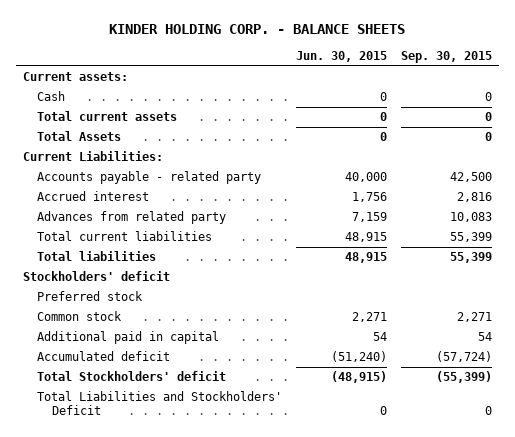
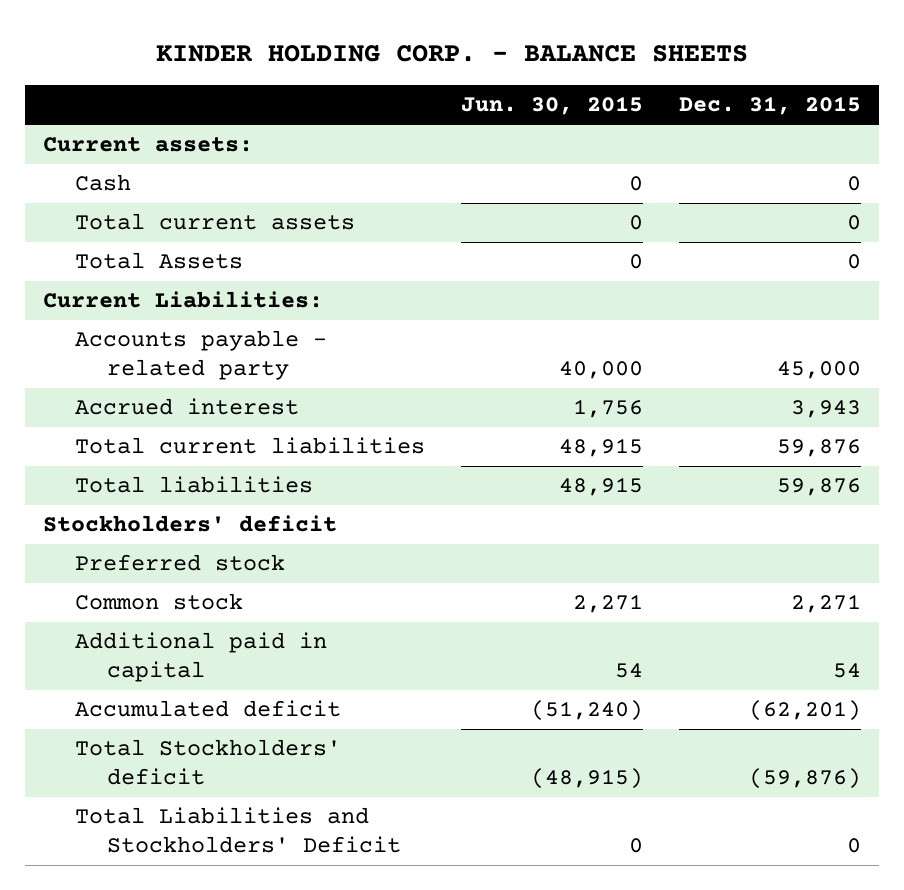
- | Jun. 30, 2015 | Sep. 30, 2015
+ | Jun. 30, 2015 | Dec. 31, 2015
- Advances from related party | 7,159 | 10,083

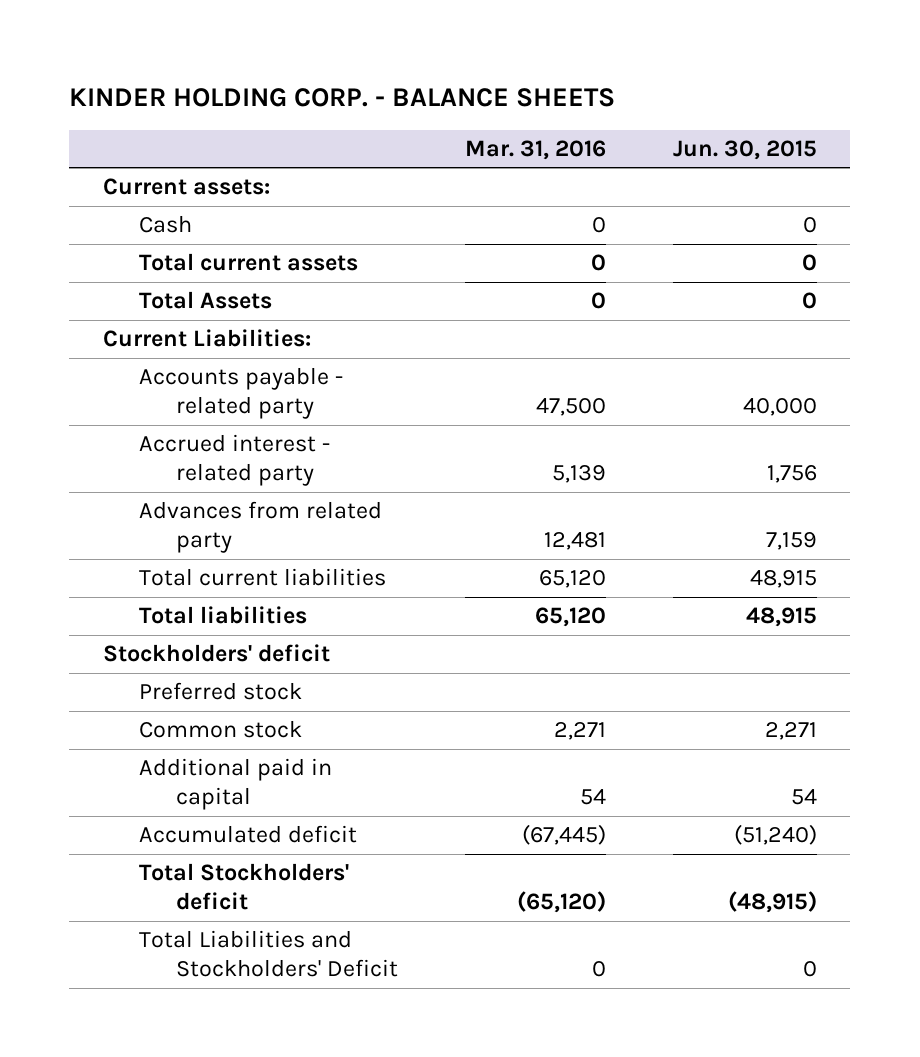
- | Jun. 30, 2015 | Dec. 31, 2015
+ | Mar. 31, 2016 | Jun. 30, 2015
- Accrued interest | 1,756 | 3,943
+ Accrued interest - related party | 5,139 | 1,756
+ Advances from related party | 12,481 | 7,159

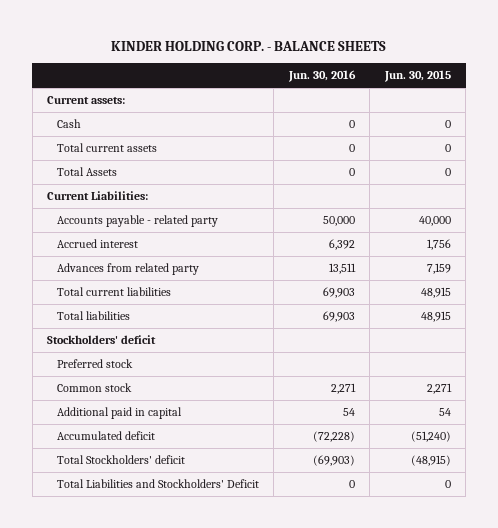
- | Mar. 31, 2016 | Jun. 30, 2015
+ | Jun. 30, 2016 | Jun. 30, 2015
- Accrued interest - related party | 5,139 | 1,756
+ Accrued interest | 6,392 | 1,756

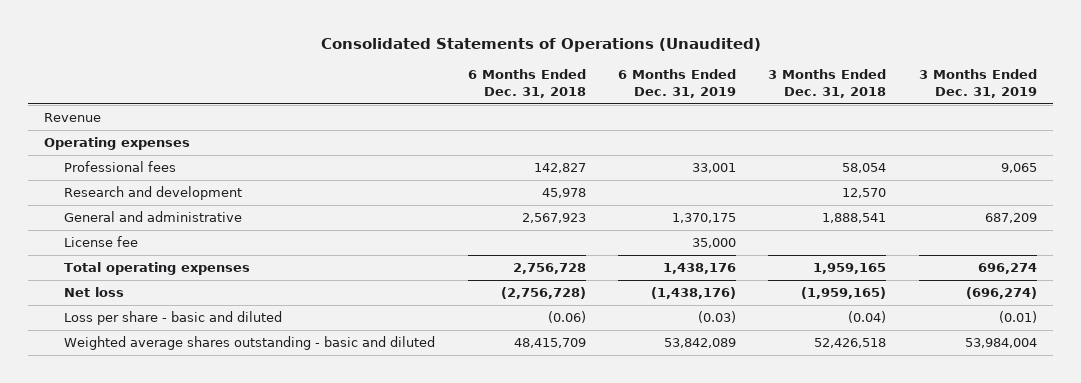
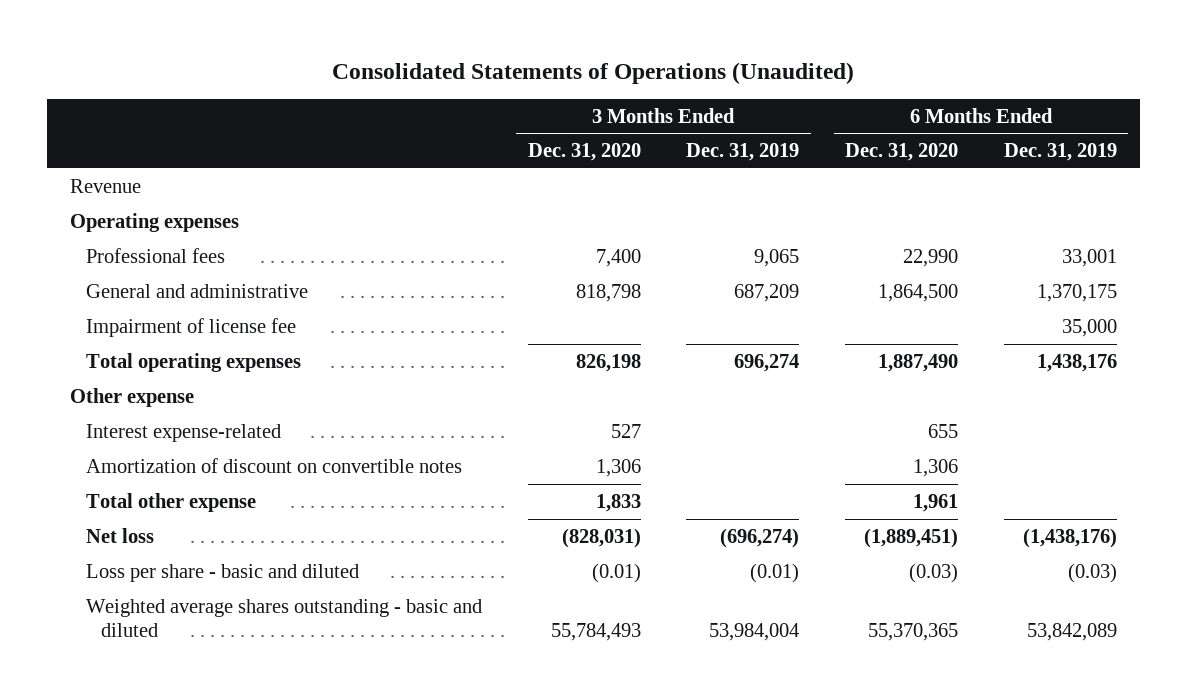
- | 6 Months Ended Dec. 31, 2018 | 6 Months Ended Dec. 31, 2019 | 3 Months Ended Dec. 31, 2018 | 3 Months Ended Dec. 31, 2019
+ | 3 Months Ended Dec. 31, 2020 | 3 Months Ended Dec. 31, 2019 | 6 Months Ended Dec. 31, 2020 | 6 Months Ended Dec. 31, 2019
- Research and development | 45,978 | | 12,570 |
- License fee | | 35,000 | |
+ Impairment of license fee | | | | 35,000
+ Other expense
+ Interest expense-related | 527 | | 655 |
+ Amortization of discount on convertible notes | 1,306 | | 1,306 |
+ Total other expense | 1,833 | | 1,961 |

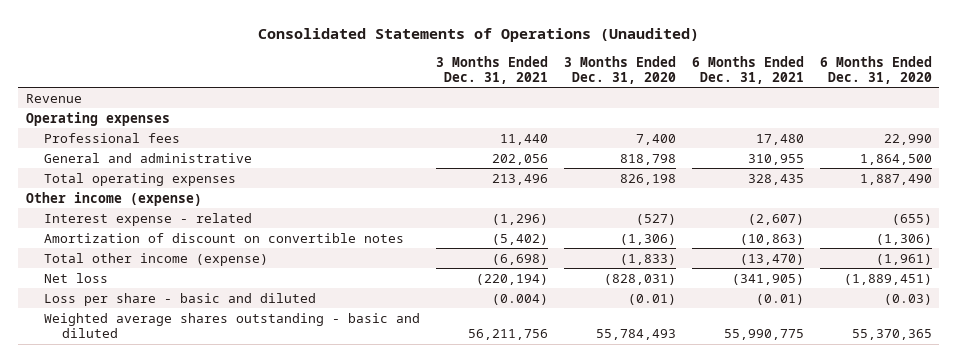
- | 3 Months Ended Dec. 31, 2020 | 3 Months Ended Dec. 31, 2019 | 6 Months Ended Dec. 31, 2020 | 6 Months Ended Dec. 31, 2019
+ | 3 Months Ended Dec. 31, 2021 | 3 Months Ended Dec. 31, 2020 | 6 Months Ended Dec. 31, 2021 | 6 Months Ended Dec. 31, 2020
- Impairment of license fee | | | | 35,000
- Other expense
- Interest expense-related | 527 | | 655 |
- Amortization of discount on convertible notes | 1,306 | | 1,306 |
- Total other expense | 1,833 | | 1,961 |
+ Other income (expense)
+ Interest expense - related | (1,296) | (527) | (2,607) | (655)
+ Amortization of discount on convertible notes | (5,402) | (1,306) | (10,863) | (1,306)
+ Total other income (expense) | (6,698) | (1,833) | (13,470) | (1,961)

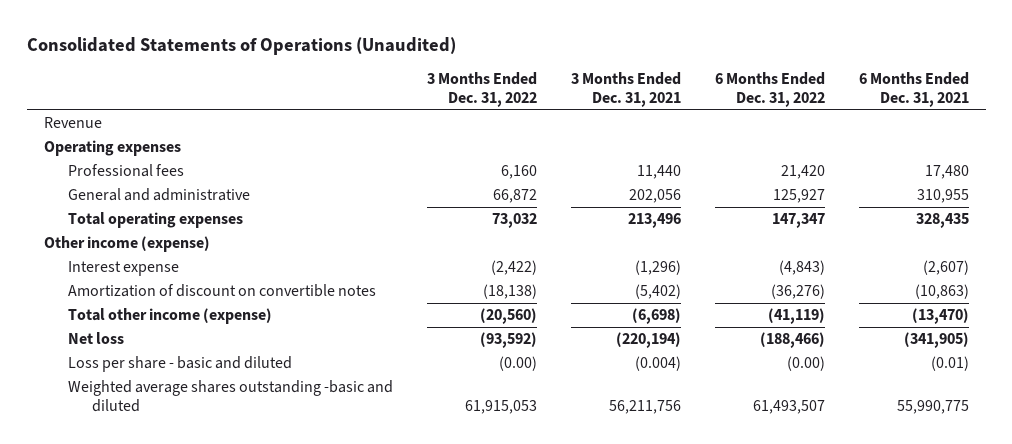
- | 3 Months Ended Dec. 31, 2021 | 3 Months Ended Dec. 31, 2020 | 6 Months Ended Dec. 31, 2021 | 6 Months Ended Dec. 31, 2020
+ | 3 Months Ended Dec. 31, 2022 | 3 Months Ended Dec. 31, 2021 | 6 Months Ended Dec. 31, 2022 | 6 Months Ended Dec. 31, 2021
- Interest expense - related | (1,296) | (527) | (2,607) | (655)
+ Interest expense | (2,422) | (1,296) | (4,843) | (2,607)
- Weighted average shares outstanding - basic and diluted | 56,211,756 | 55,784,493 | 55,990,775 | 55,370,365
+ Weighted average shares outstanding -basic and diluted | 61,915,053 | 56,211,756 | 61,493,507 | 55,990,775

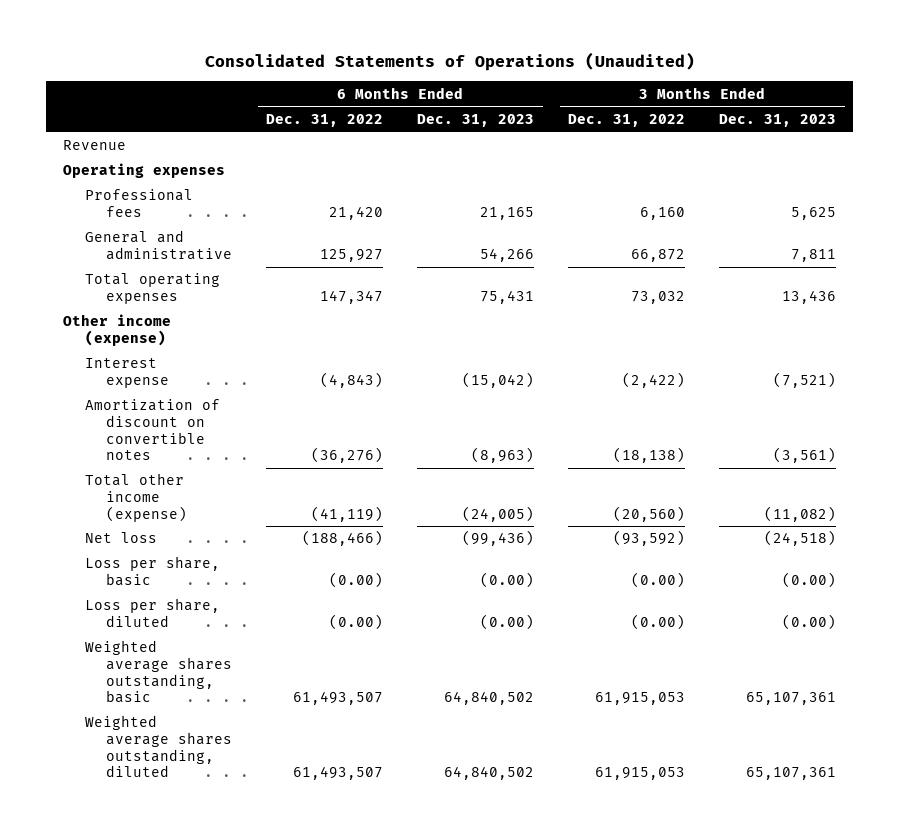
- | 3 Months Ended Dec. 31, 2022 | 3 Months Ended Dec. 31, 2021 | 6 Months Ended Dec. 31, 2022 | 6 Months Ended Dec. 31, 2021
+ | 6 Months Ended Dec. 31, 2022 | 6 Months Ended Dec. 31, 2023 | 3 Months Ended Dec. 31, 2022 | 3 Months Ended Dec. 31, 2023
- Loss per share - basic and diluted | (0.00) | (0.004) | (0.00) | (0.01)
- Weighted average shares outstanding -basic and diluted | 61,915,053 | 56,211,756 | 61,493,507 | 55,990,775
+ Loss per share, basic | (0.00) | (0.00) | (0.00) | (0.00)
+ Loss per share, diluted | (0.00) | (0.00) | (0.00) | (0.00)
+ Weighted average shares outstanding, basic | 61,493,507 | 64,840,502 | 61,915,053 | 65,107,361
+ Weighted average shares outstanding, diluted | 61,493,507 | 64,840,502 | 61,915,053 | 65,107,361

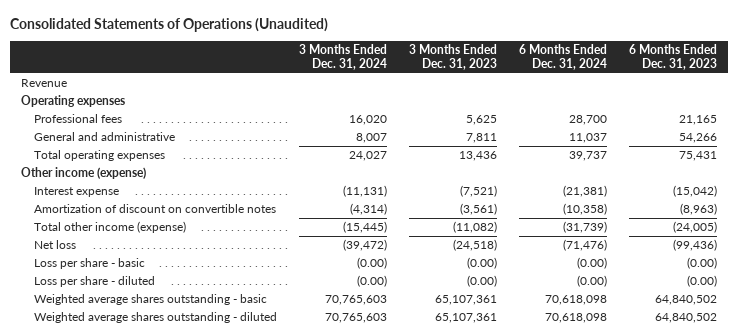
- | 6 Months Ended Dec. 31, 2022 | 6 Months Ended Dec. 31, 2023 | 3 Months Ended Dec. 31, 2022 | 3 Months Ended Dec. 31, 2023
+ | 3 Months Ended Dec. 31, 2024 | 3 Months Ended Dec. 31, 2023 | 6 Months Ended Dec. 31, 2024 | 6 Months Ended Dec. 31, 2023
- Loss per share, basic | (0.00) | (0.00) | (0.00) | (0.00)
- Loss per share, diluted | (0.00) | (0.00) | (0.00) | (0.00)
- Weighted average shares outstanding, basic | 61,493,507 | 64,840,502 | 61,915,053 | 65,107,361
- Weighted average shares outstanding, diluted | 61,493,507 | 64,840,502 | 61,915,053 | 65,107,361
+ Loss per share - basic | (0.00) | (0.00) | (0.00) | (0.00)
+ Loss per share - diluted | (0.00) | (0.00) | (0.00) | (0.00)
+ Weighted average shares outstanding - basic | 70,765,603 | 65,107,361 | 70,618,098 | 64,840,502
+ Weighted average shares outstanding - diluted | 70,765,603 | 65,107,361 | 70,618,098 | 64,840,502

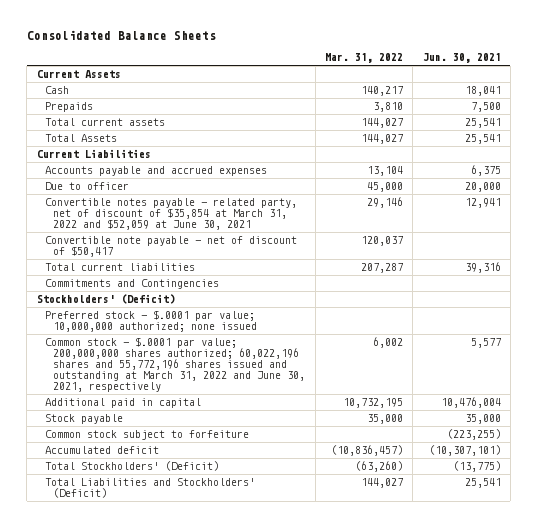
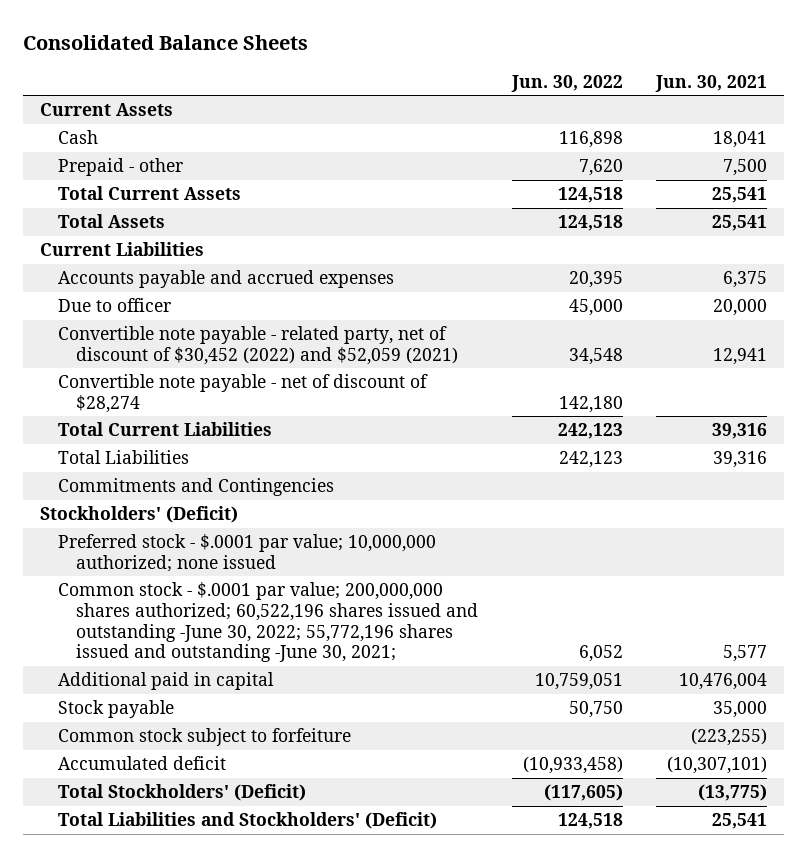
- | Mar. 31, 2022 | Jun. 30, 2021
+ | Jun. 30, 2022 | Jun. 30, 2021
- Prepaids | 3,810 | 7,500
- Total current assets | 144,027 | 25,541
+ Prepaid - other | 7,620 | 7,500
+ Total Current Assets | 124,518 | 25,541
- Convertible notes payable - related party, net of discount of $35,854 at March 31, 2022 and $52,059 at June 30, 2021 | 29,146 | 12,941
- Convertible note payable - net of discount of $50,417 | 120,037 |
- Total current liabilities | 207,287 | 39,316
+ Convertible note payable - related party, net of discount of $30,452 (2022) and $52,059 (2021) | 34,548 | 12,941
+ Convertible note payable - net of discount of $28,274 | 142,180 |
+ Total Current Liabilities | 242,123 | 39,316
+ Total Liabilities | 242,123 | 39,316
- Common stock - $.0001 par value; 200,000,000 shares authorized; 60,022,196 shares and 55,772,196 shares issued and outstanding at March 31, 2022 and June 30, 2021, respectively | 6,002 | 5,577
+ Common stock - $.0001 par value; 200,000,000 shares authorized; 60,522,196 shares issued and outstanding -June 30, 2022; 55,772,196 shares issued and outstanding -June 30, 2021; | 6,052 | 5,577

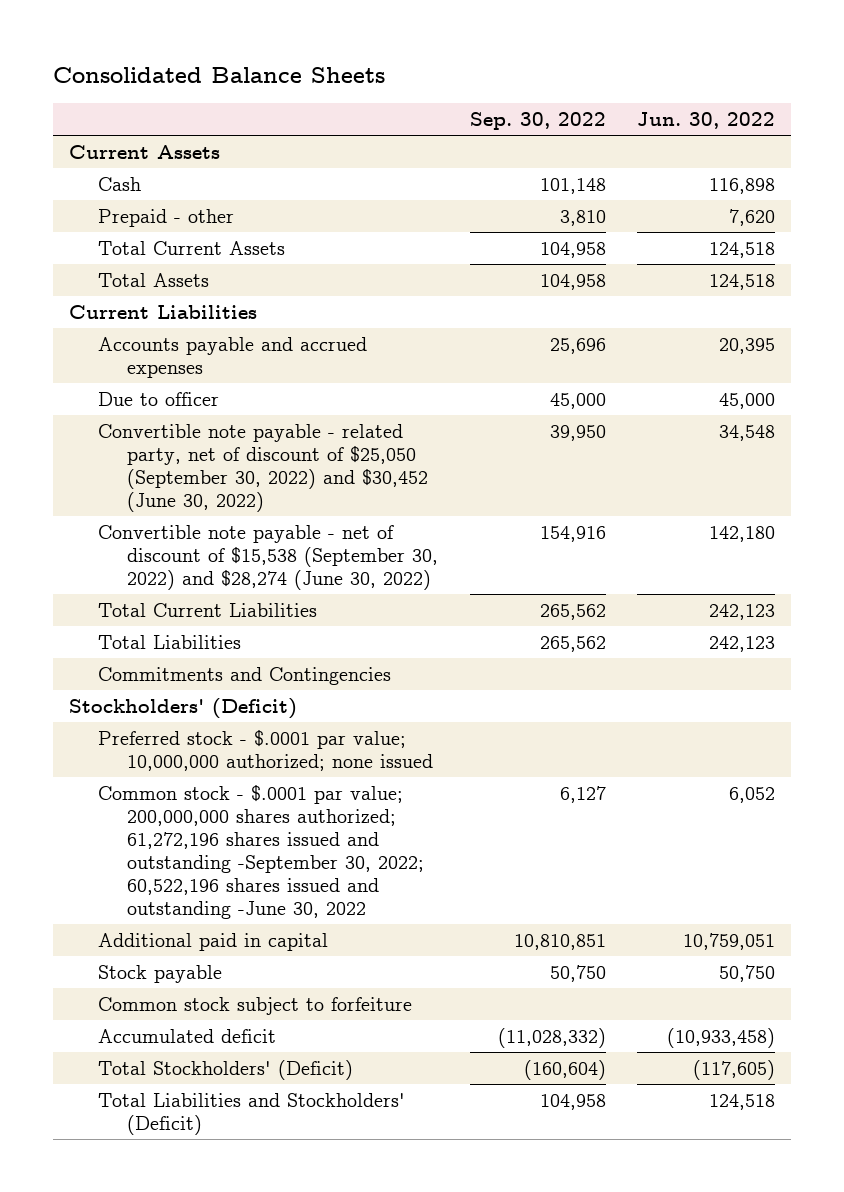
- | Jun. 30, 2022 | Jun. 30, 2021
+ | Sep. 30, 2022 | Jun. 30, 2022
- Convertible note payable - related party, net of discount of $30,452 (2022) and $52,059 (2021) | 34,548 | 12,941
- Convertible note payable - net of discount of $28,274 | 142,180 |
+ Convertible note payable - related party, net of discount of $25,050 (September 30, 2022) and $30,452 (June 30, 2022) | 39,950 | 34,548
+ Convertible note payable - net of discount of $15,538 (September 30, 2022) and $28,274 (June 30, 2022) | 154,916 | 142,180
- Common stock - $.0001 par value; 200,000,000 shares authorized; 60,522,196 shares issued and outstanding -June 30, 2022; 55,772,196 shares issued and outstanding -June 30, 2021; | 6,052 | 5,577
+ Common stock - $.0001 par value; 200,000,000 shares authorized; 61,272,196 shares issued and outstanding -September 30, 2022; 60,522,196 shares issued and outstanding -June 30, 2022 | 6,127 | 6,052

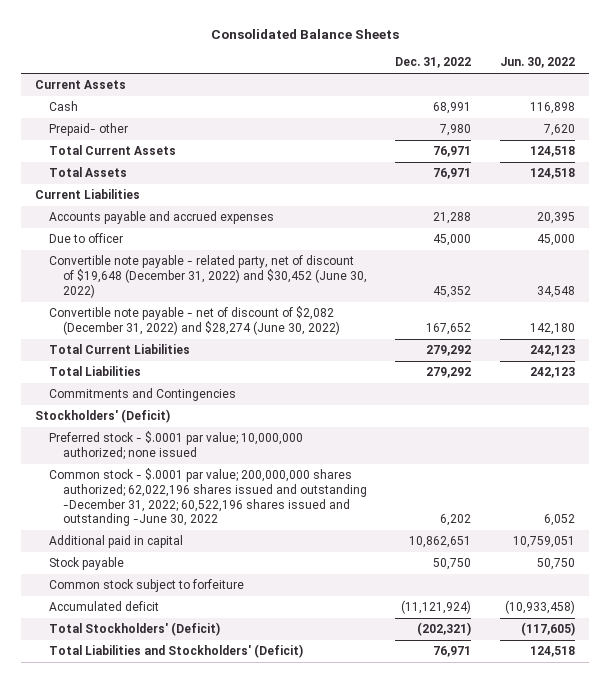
- | Sep. 30, 2022 | Jun. 30, 2022
+ | Dec. 31, 2022 | Jun. 30, 2022
- Prepaid - other | 3,810 | 7,620
+ Prepaid- other | 7,980 | 7,620
- Convertible note payable - related party, net of discount of $25,050 (September 30, 2022) and $30,452 (June 30, 2022) | 39,950 | 34,548
- Convertible note payable - net of discount of $15,538 (September 30, 2022) and $28,274 (June 30, 2022) | 154,916 | 142,180
+ Convertible note payable - related party, net of discount of $19,648 (December 31, 2022) and $30,452 (June 30, 2022) | 45,352 | 34,548
+ Convertible note payable - net of discount of $2,082 (December 31, 2022) and $28,274 (June 30, 2022) | 167,652 | 142,180
- Common stock - $.0001 par value; 200,000,000 shares authorized; 61,272,196 shares issued and outstanding -September 30, 2022; 60,522,196 shares issued and outstanding -June 30, 2022 | 6,127 | 6,052
+ Common stock - $.0001 par value; 200,000,000 shares authorized; 62,022,196 shares issued and outstanding -December 31, 2022; 60,522,196 shares issued and outstanding -June 30, 2022 | 6,202 | 6,052

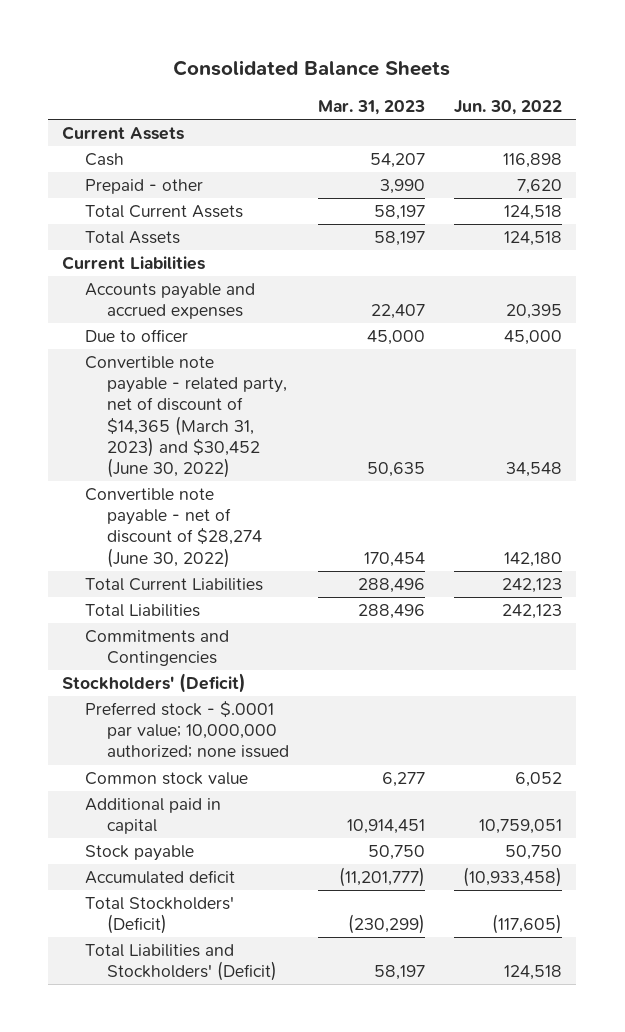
- | Dec. 31, 2022 | Jun. 30, 2022
+ | Mar. 31, 2023 | Jun. 30, 2022
- Prepaid- other | 7,980 | 7,620
+ Prepaid - other | 3,990 | 7,620
- Convertible note payable - related party, net of discount of $19,648 (December 31, 2022) and $30,452 (June 30, 2022) | 45,352 | 34,548
- Convertible note payable - net of discount of $2,082 (December 31, 2022) and $28,274 (June 30, 2022) | 167,652 | 142,180
+ Convertible note payable - related party, net of discount of $14,365 (March 31, 2023) and $30,452 (June 30, 2022) | 50,635 | 34,548
+ Convertible note payable - net of discount of $28,274 (June 30, 2022) | 170,454 | 142,180
- Common stock - $.0001 par value; 200,000,000 shares authorized; 62,022,196 shares issued and outstanding -December 31, 2022; 60,522,196 shares issued and outstanding -June 30, 2022 | 6,202 | 6,052
+ Common stock value | 6,277 | 6,052
- Common stock subject to forfeiture

